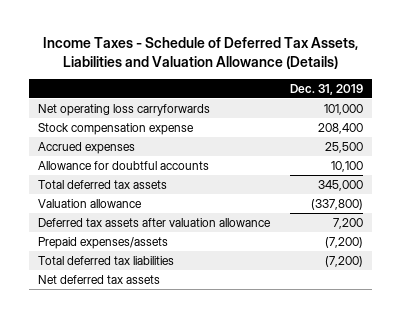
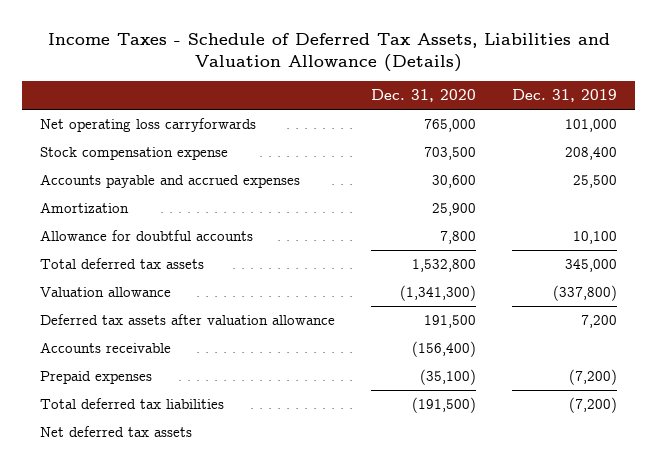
- | Dec. 31, 2019
+ | Dec. 31, 2020 | Dec. 31, 2019
- Accrued expenses | 25,500
+ Accounts payable and accrued expenses | 30,600 | 25,500
+ Amortization | 25,900 |
- Prepaid expenses/assets | (7,200)
+ Accounts receivable | (156,400) |
+ Prepaid expenses | (35,100) | (7,200)

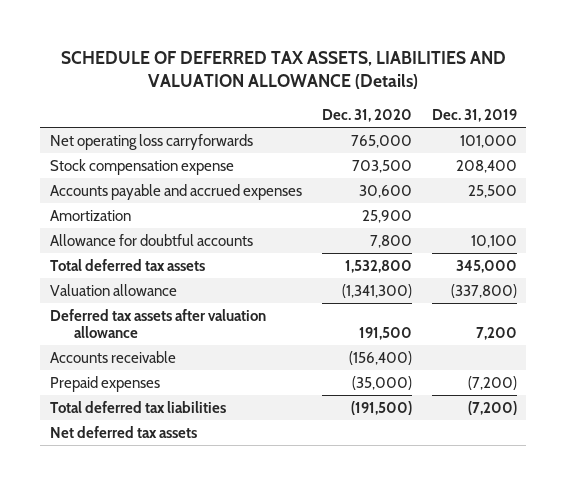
- Income Taxes - Schedule of Deferred Tax Assets, Liabilities and Valuation Allowance (Details)
+ SCHEDULE OF DEFERRED TAX ASSETS, LIABILITIES AND VALUATION ALLOWANCE (Details)
- Prepaid expenses | (35,100) | (7,200)
+ Prepaid expenses | (35,000) | (7,200)

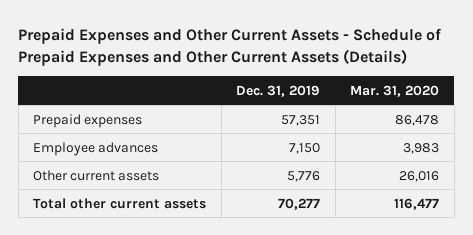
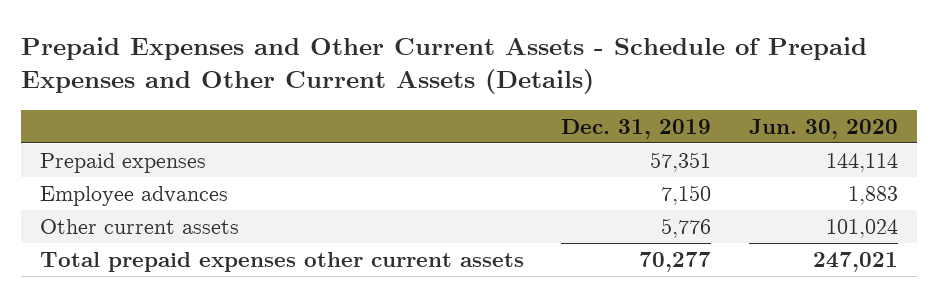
- | Dec. 31, 2019 | Mar. 31, 2020
+ | Dec. 31, 2019 | Jun. 30, 2020
- Total other current assets | 70,277 | 116,477
+ Total prepaid expenses other current assets | 70,277 | 247,021

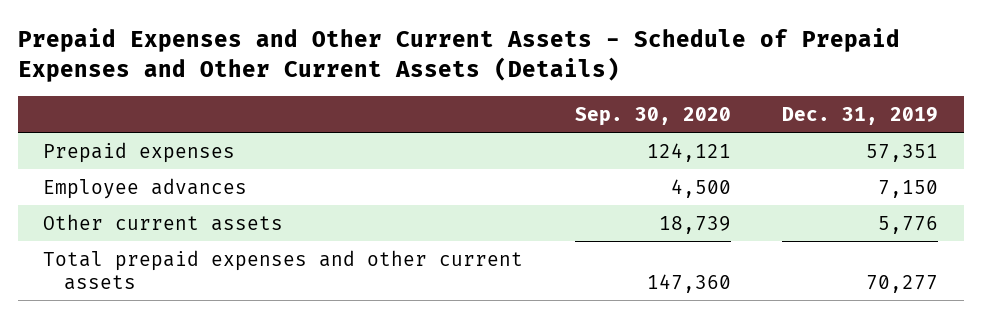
- | Dec. 31, 2019 | Jun. 30, 2020
+ | Sep. 30, 2020 | Dec. 31, 2019
- Total prepaid expenses other current assets | 70,277 | 247,021
+ Total prepaid expenses and other current assets | 147,360 | 70,277

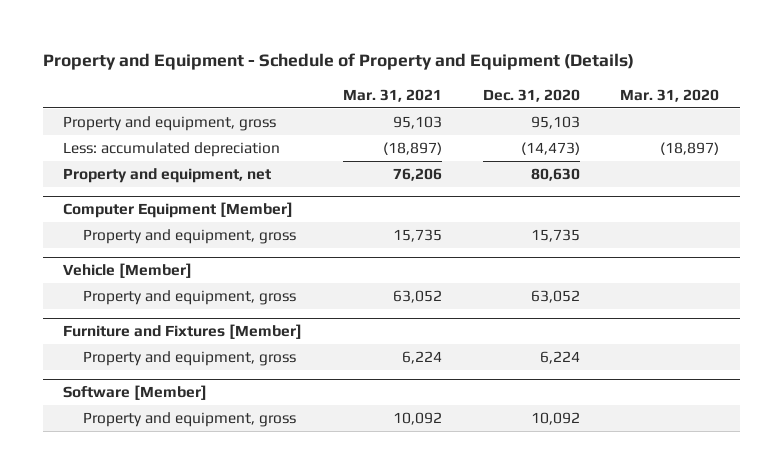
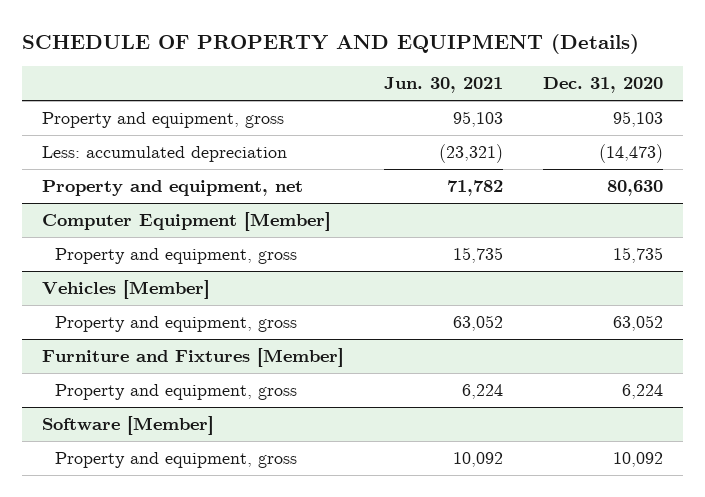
- Property and Equipment - Schedule of Property and Equipment (Details)
+ SCHEDULE OF PROPERTY AND EQUIPMENT (Details)
- | Mar. 31, 2021 | Dec. 31, 2020 | Mar. 31, 2020
+ | Jun. 30, 2021 | Dec. 31, 2020
- Vehicle [Member]
+ Vehicles [Member]

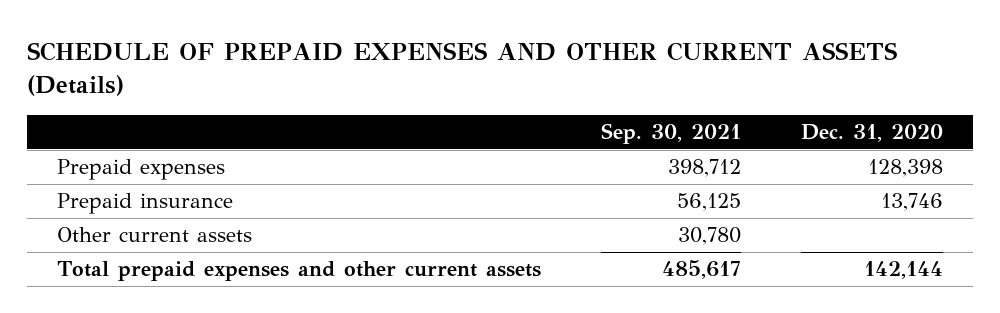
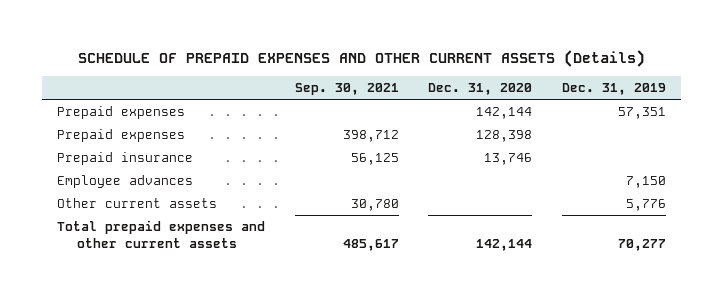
- | Sep. 30, 2021 | Dec. 31, 2020
+ | Sep. 30, 2021 | Dec. 31, 2020 | Dec. 31, 2019
+ Prepaid expenses | | 142,144 | 57,351
+ Employee advances | | | 7,150

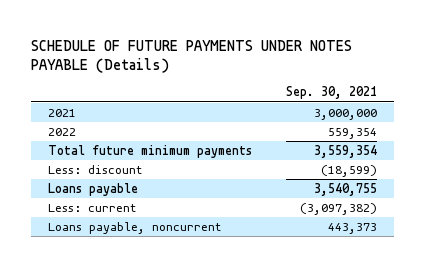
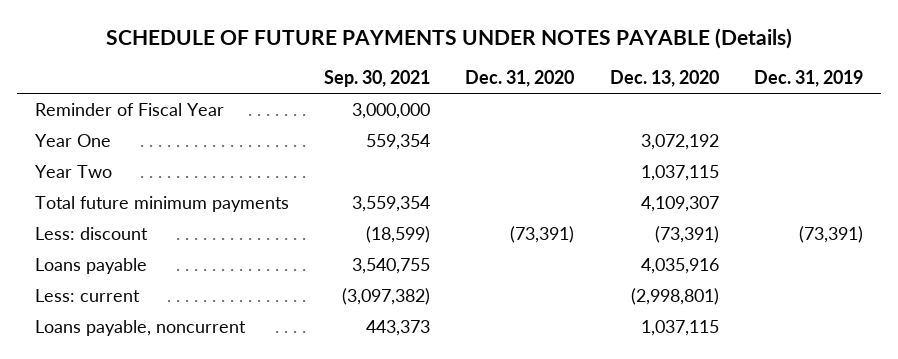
- | Sep. 30, 2021
+ | Sep. 30, 2021 | Dec. 31, 2020 | Dec. 13, 2020 | Dec. 31, 2019
- 2021 | 3,000,000
- 2022 | 559,354
+ Reminder of Fiscal Year | 3,000,000 | | |
+ Year One | 559,354 | | 3,072,192 |
+ Year Two | | | 1,037,115 |

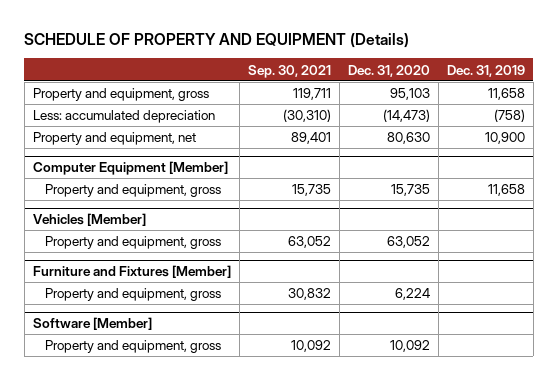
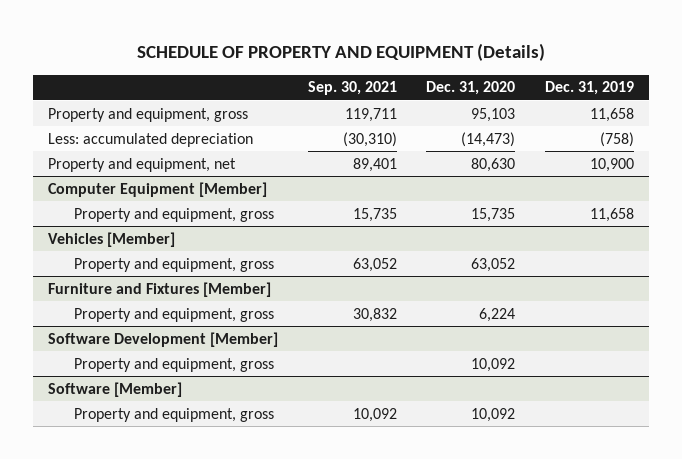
+ Software Development [Member]
+ Property and equipment, gross | | 10,092 |

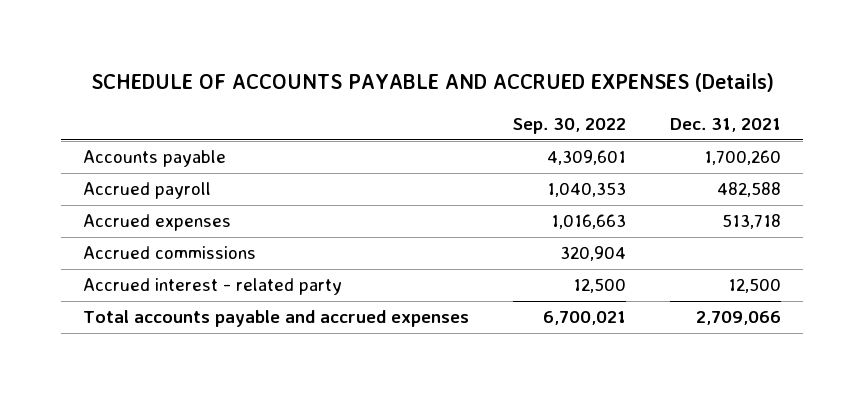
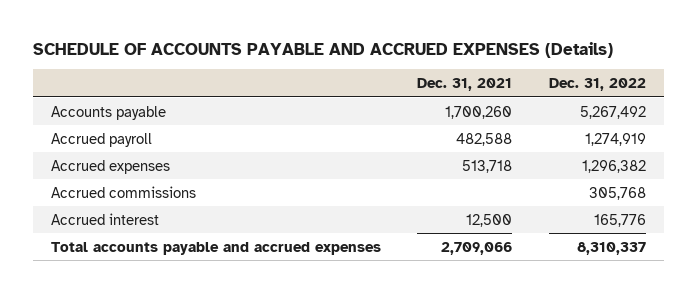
- | Sep. 30, 2022 | Dec. 31, 2021
+ | Dec. 31, 2021 | Dec. 31, 2022
- Accrued interest - related party | 12,500 | 12,500
+ Accrued interest | 12,500 | 165,776

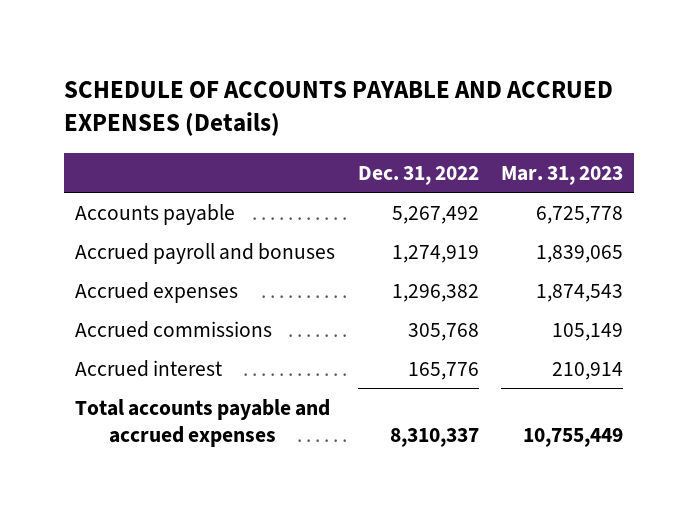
- | Dec. 31, 2021 | Dec. 31, 2022
+ | Dec. 31, 2022 | Mar. 31, 2023
- Accrued payroll | 482,588 | 1,274,919
+ Accrued payroll and bonuses | 1,274,919 | 1,839,065

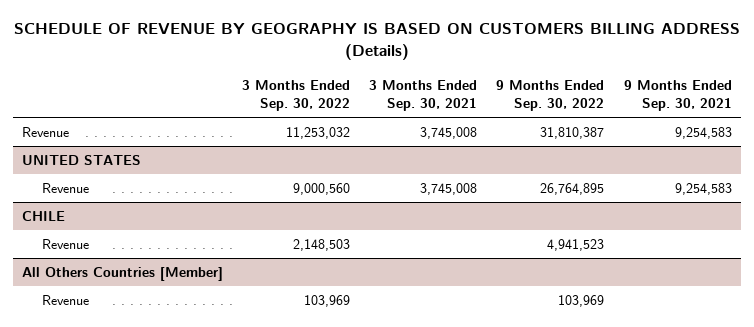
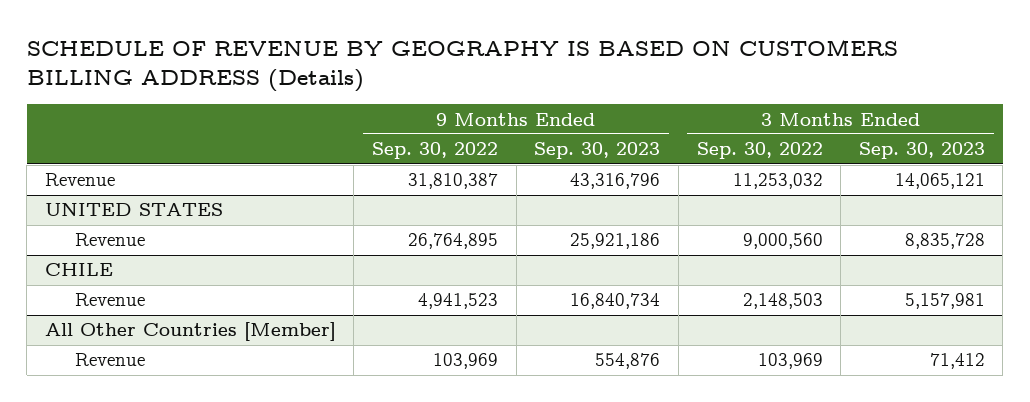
- | 3 Months Ended Sep. 30, 2022 | 3 Months Ended Sep. 30, 2021 | 9 Months Ended Sep. 30, 2022 | 9 Months Ended Sep. 30, 2021
+ | 9 Months Ended Sep. 30, 2022 | 9 Months Ended Sep. 30, 2023 | 3 Months Ended Sep. 30, 2022 | 3 Months Ended Sep. 30, 2023
- All Others Countries [Member]
+ All Other Countries [Member]

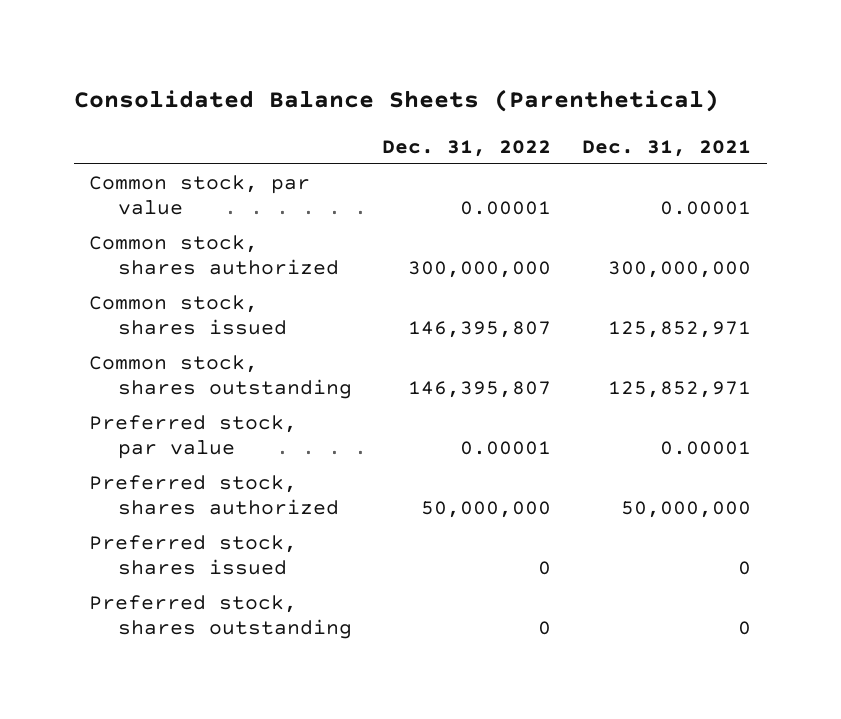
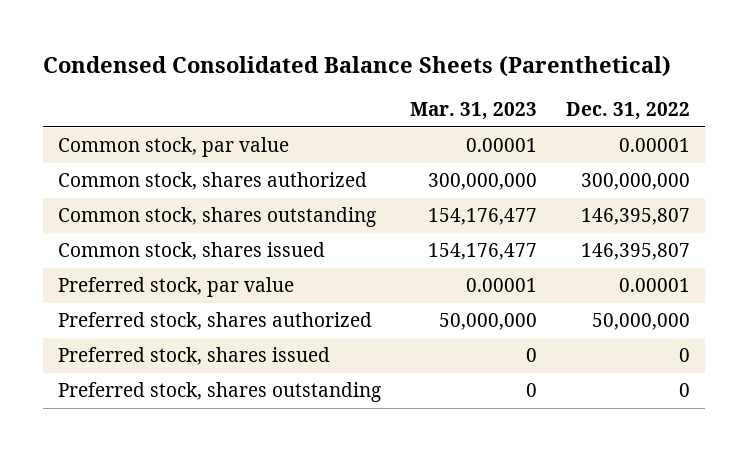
- Consolidated Balance Sheets (Parenthetical)
+ Condensed Consolidated Balance Sheets (Parenthetical)
- | Dec. 31, 2022 | Dec. 31, 2021
+ | Mar. 31, 2023 | Dec. 31, 2022
moved down: Common stock, shares issued | 154,176,477 | 146,395,807

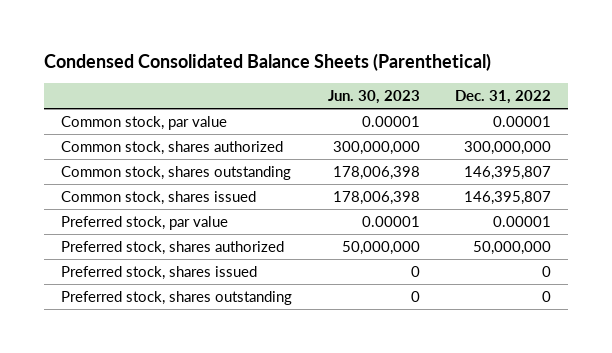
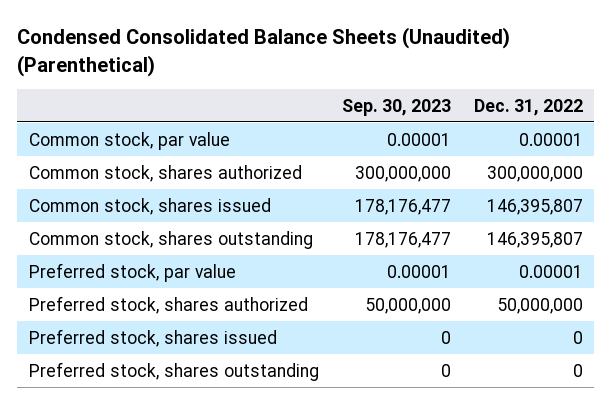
- Condensed Consolidated Balance Sheets (Parenthetical)
+ Condensed Consolidated Balance Sheets (Unaudited) (Parenthetical)
- | Jun. 30, 2023 | Dec. 31, 2022
+ | Sep. 30, 2023 | Dec. 31, 2022
moved down: Common stock, shares outstanding | 178,176,477 | 146,395,807

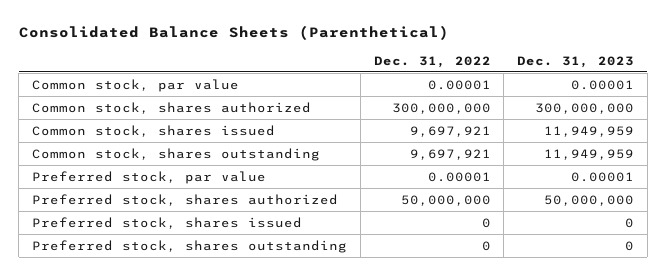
- Condensed Consolidated Balance Sheets (Unaudited) (Parenthetical)
+ Consolidated Balance Sheets (Parenthetical)
- | Sep. 30, 2023 | Dec. 31, 2022
+ | Dec. 31, 2022 | Dec. 31, 2023
- Common stock, shares issued | 178,176,477 | 146,395,807
- Common stock, shares outstanding | 178,176,477 | 146,395,807
+ Common stock, shares issued | 9,697,921 | 11,949,959
+ Common stock, shares outstanding | 9,697,921 | 11,949,959

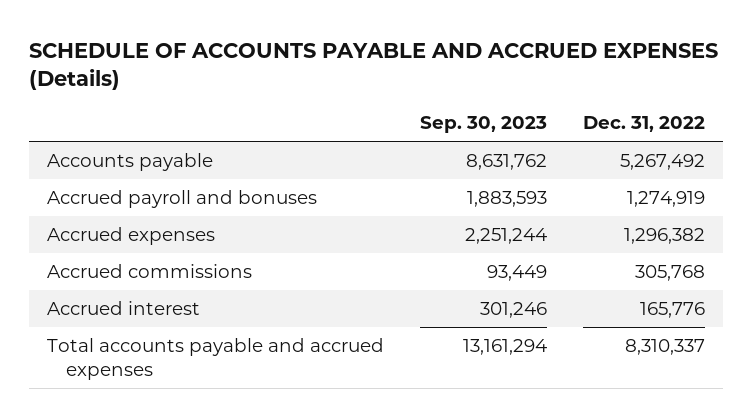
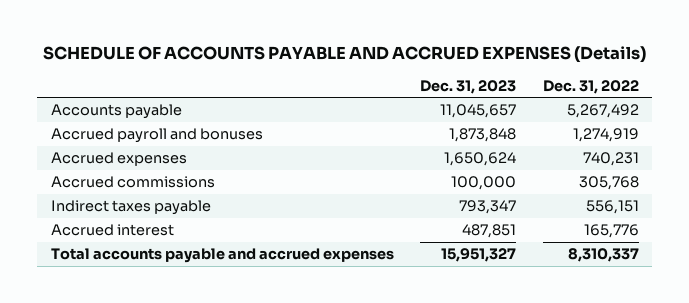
- | Sep. 30, 2023 | Dec. 31, 2022
+ | Dec. 31, 2023 | Dec. 31, 2022
- Accrued expenses | 2,251,244 | 1,296,382
+ Accrued expenses | 1,650,624 | 740,231
+ Indirect taxes payable | 793,347 | 556,151

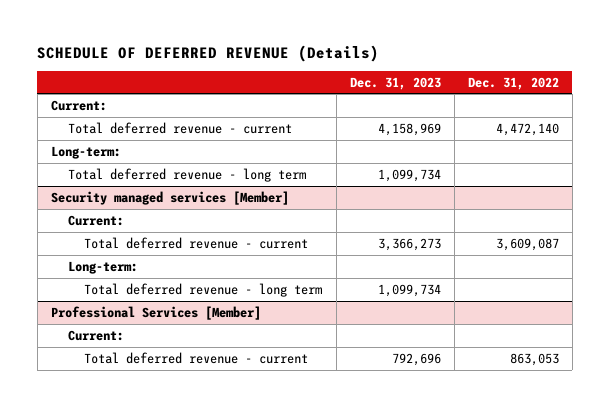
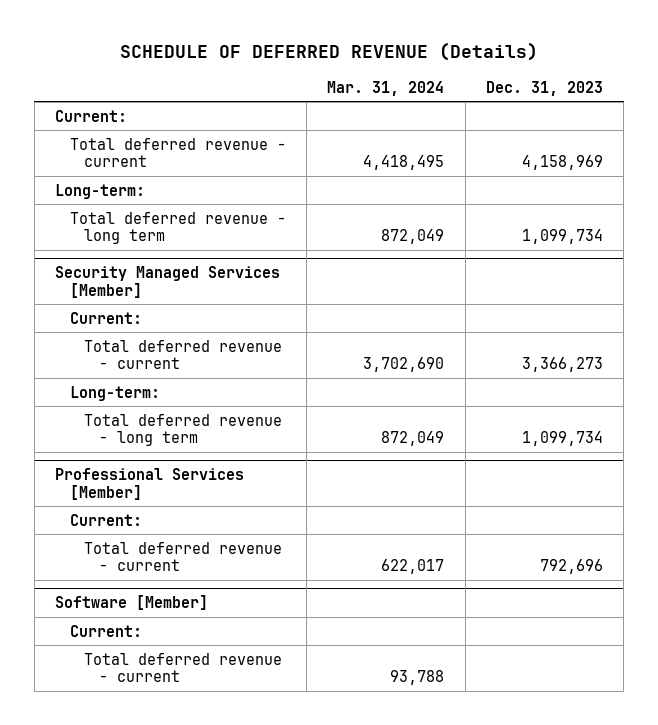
- | Dec. 31, 2023 | Dec. 31, 2022
+ | Mar. 31, 2024 | Dec. 31, 2023
- Security managed services [Member]
+ Security Managed Services [Member]
+ Software [Member]
+ Current:
+ Total deferred revenue - current | 93,788 |

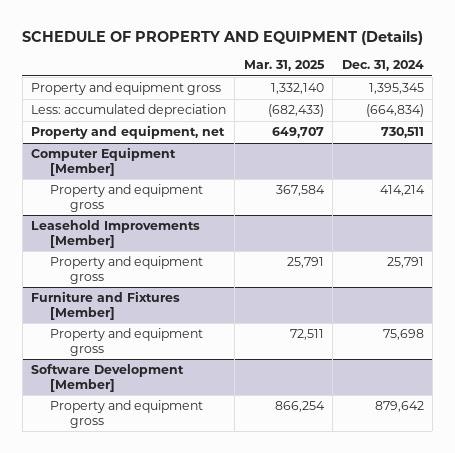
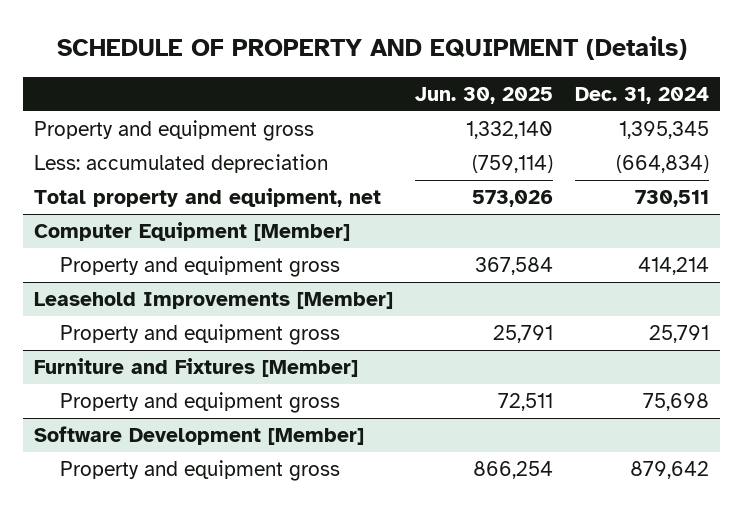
- | Mar. 31, 2025 | Dec. 31, 2024
+ | Jun. 30, 2025 | Dec. 31, 2024
- Property and equipment, net | 649,707 | 730,511
+ Total property and equipment, net | 573,026 | 730,511

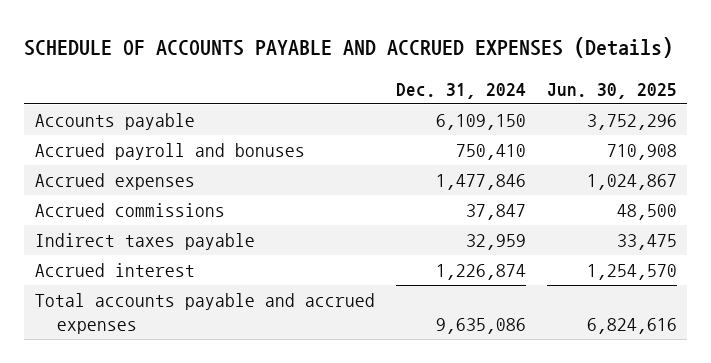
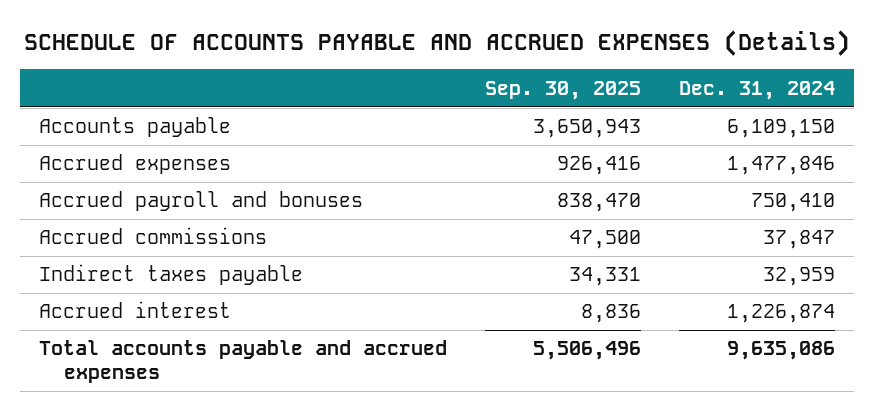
- | Dec. 31, 2024 | Jun. 30, 2025
+ | Sep. 30, 2025 | Dec. 31, 2024
moved down: Accrued payroll and bonuses | 838,470 | 750,410

